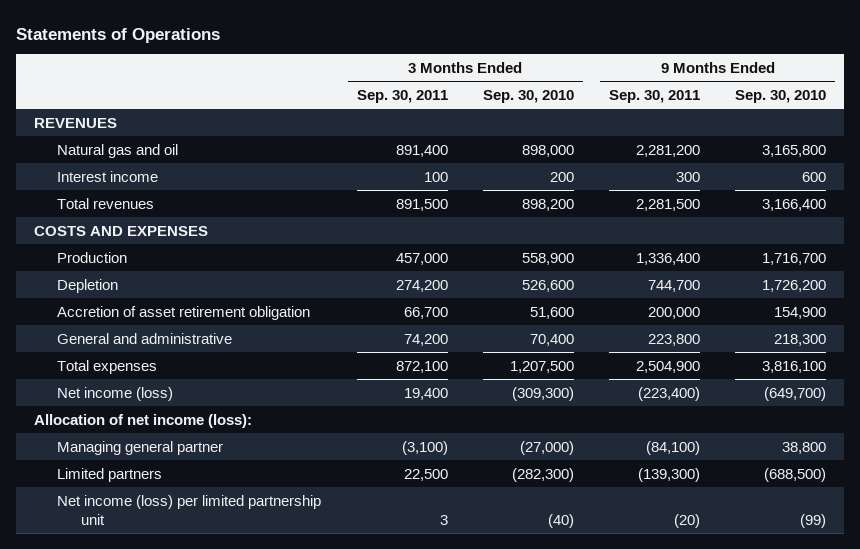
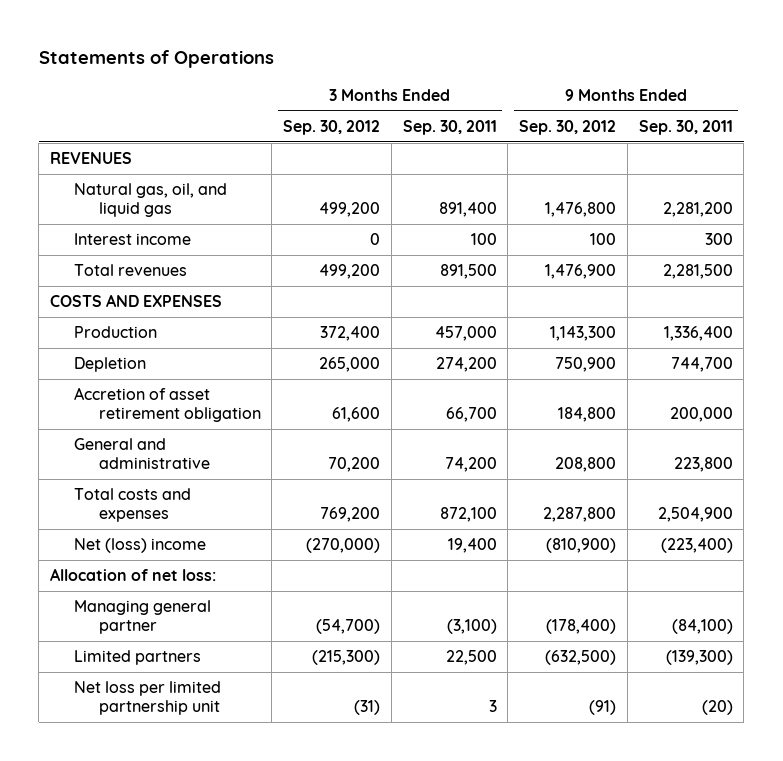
- | 3 Months Ended Sep. 30, 2011 | 3 Months Ended Sep. 30, 2010 | 9 Months Ended Sep. 30, 2011 | 9 Months Ended Sep. 30, 2010
+ | 3 Months Ended Sep. 30, 2012 | 3 Months Ended Sep. 30, 2011 | 9 Months Ended Sep. 30, 2012 | 9 Months Ended Sep. 30, 2011
- Natural gas and oil | 891,400 | 898,000 | 2,281,200 | 3,165,800
+ Natural gas, oil, and liquid gas | 499,200 | 891,400 | 1,476,800 | 2,281,200
- Total expenses | 872,100 | 1,207,500 | 2,504,900 | 3,816,100
- Net income (loss) | 19,400 | (309,300) | (223,400) | (649,700)
- Allocation of net income (loss):
+ Total costs and expenses | 769,200 | 872,100 | 2,287,800 | 2,504,900
+ Net (loss) income | (270,000) | 19,400 | (810,900) | (223,400)
+ Allocation of net loss:
- Net income (loss) per limited partnership unit | 3 | (40) | (20) | (99)
+ Net loss per limited partnership unit | (31) | 3 | (91) | (20)

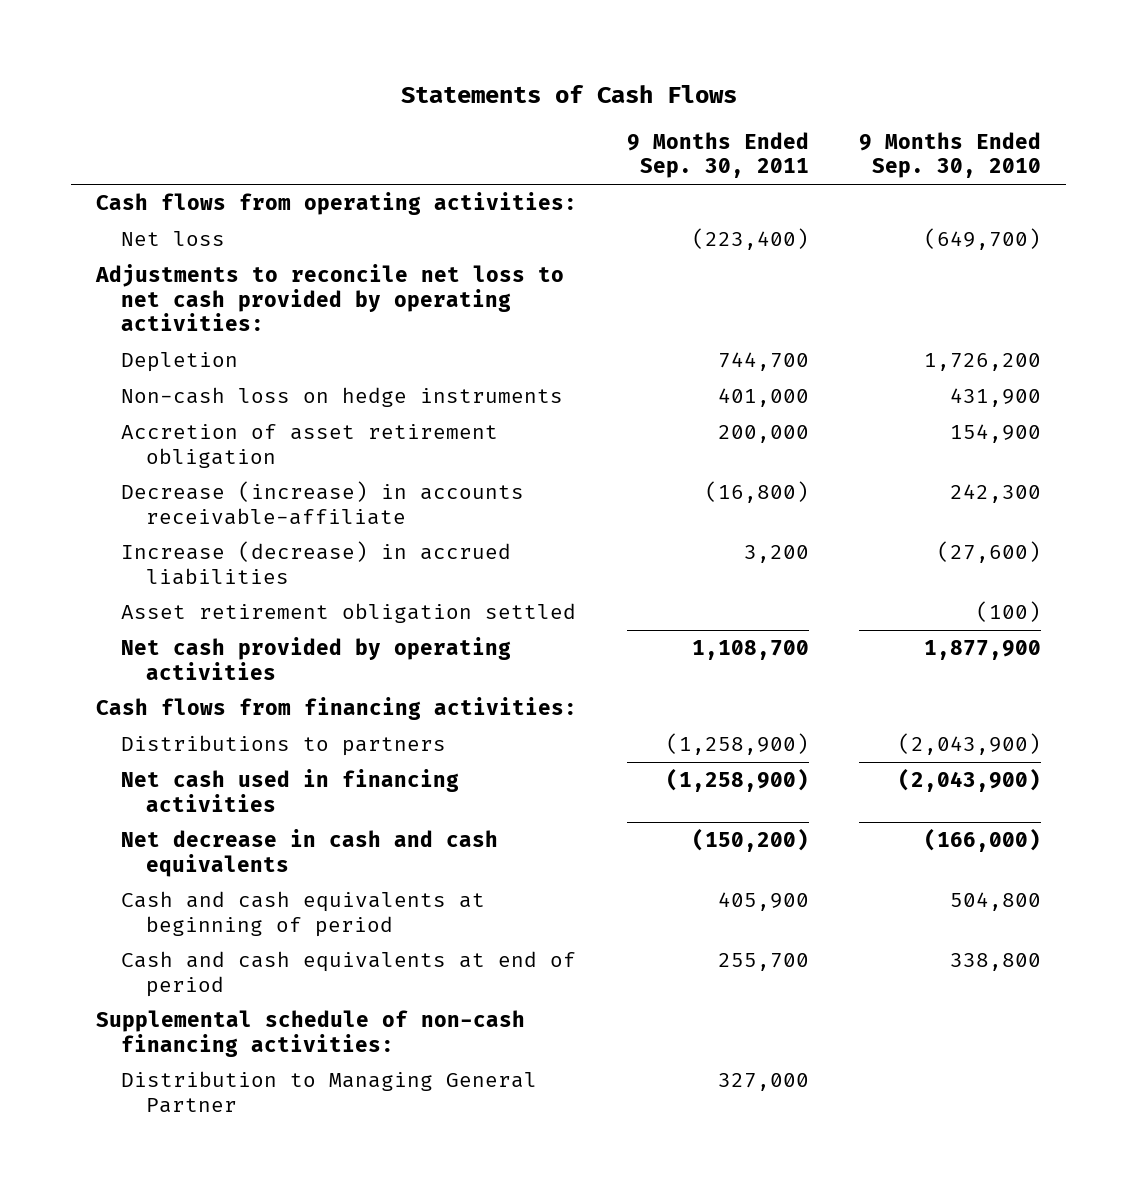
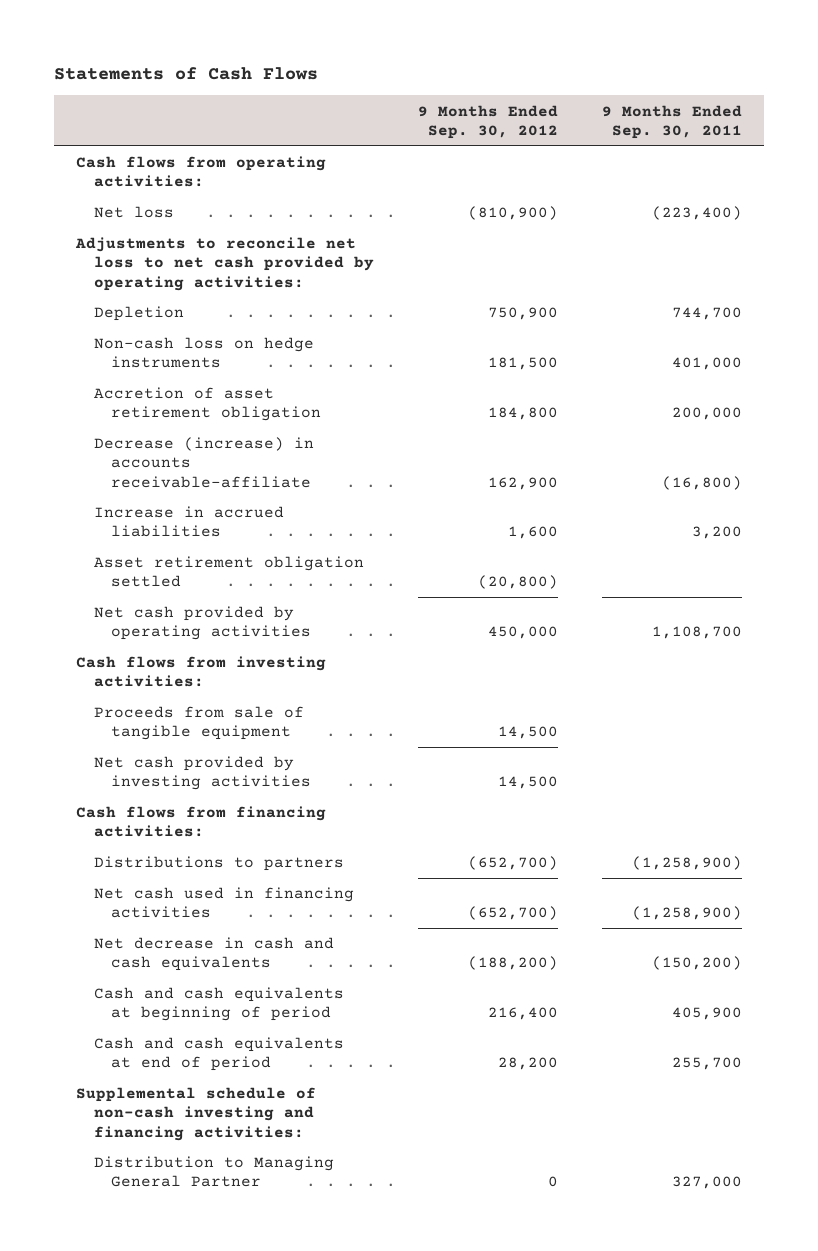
- | 9 Months Ended Sep. 30, 2011 | 9 Months Ended Sep. 30, 2010
+ | 9 Months Ended Sep. 30, 2012 | 9 Months Ended Sep. 30, 2011
- Increase (decrease) in accrued liabilities | 3,200 | (27,600)
+ Increase in accrued liabilities | 1,600 | 3,200
+ Cash flows from investing activities:
+ Proceeds from sale of tangible equipment | 14,500 |
+ Net cash provided by investing activities | 14,500 |
- Supplemental schedule of non-cash financing activities:
+ Supplemental schedule of non-cash investing and financing activities:

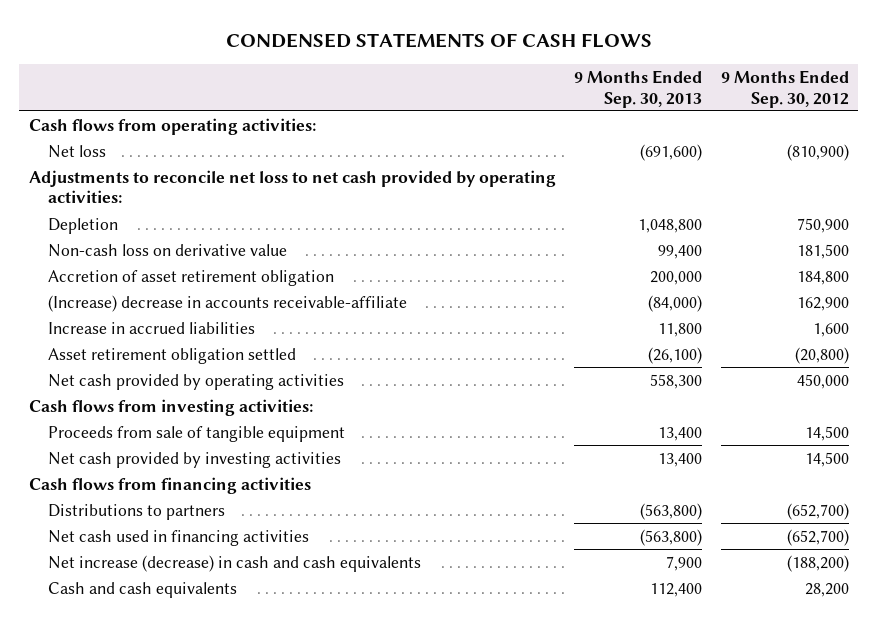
- Statements of Cash Flows
+ CONDENSED STATEMENTS OF CASH FLOWS
- | 9 Months Ended Sep. 30, 2012 | 9 Months Ended Sep. 30, 2011
+ | 9 Months Ended Sep. 30, 2013 | 9 Months Ended Sep. 30, 2012
- Non-cash loss on hedge instruments | 181,500 | 401,000
+ Non-cash loss on derivative value | 99,400 | 181,500
- Decrease (increase) in accounts receivable-affiliate | 162,900 | (16,800)
+ (Increase) decrease in accounts receivable-affiliate | (84,000) | 162,900
- Cash flows from financing activities:
+ Cash flows from financing activities
- Net decrease in cash and cash equivalents | (188,200) | (150,200)
- Cash and cash equivalents at beginning of period | 216,400 | 405,900
- Cash and cash equivalents at end of period | 28,200 | 255,700
- Supplemental schedule of non-cash investing and financing activities:
- Distribution to Managing General Partner | 0 | 327,000
+ Net increase (decrease) in cash and cash equivalents | 7,900 | (188,200)
+ Cash and cash equivalents | 112,400 | 28,200

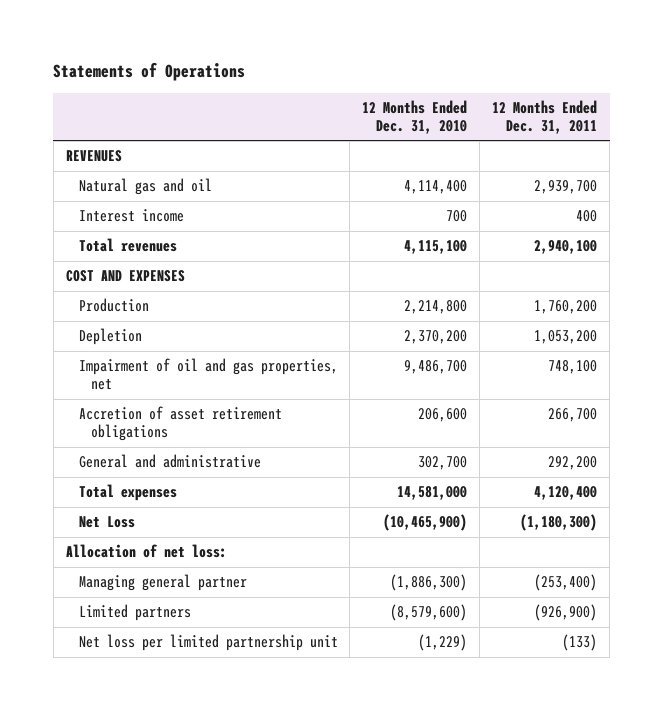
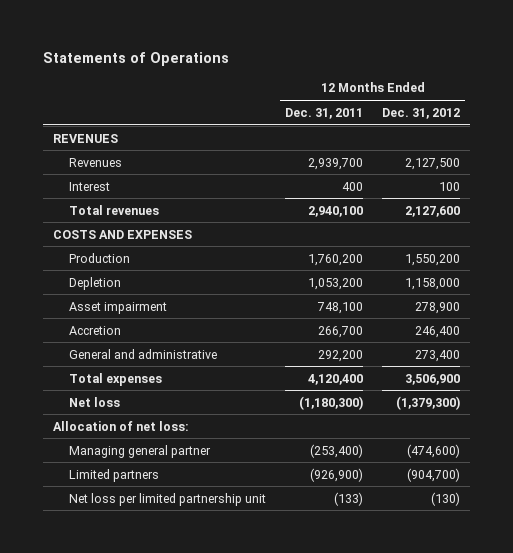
- | 12 Months Ended Dec. 31, 2010 | 12 Months Ended Dec. 31, 2011
+ | 12 Months Ended Dec. 31, 2011 | 12 Months Ended Dec. 31, 2012
- Natural gas and oil | 4,114,400 | 2,939,700
- Interest income | 700 | 400
+ Revenues | 2,939,700 | 2,127,500
+ Interest | 400 | 100
- COST AND EXPENSES
+ COSTS AND EXPENSES
- Impairment of oil and gas properties, net | 9,486,700 | 748,100
- Accretion of asset retirement obligations | 206,600 | 266,700
+ Asset impairment | 748,100 | 278,900
+ Accretion | 266,700 | 246,400
- Net Loss | (10,465,900) | (1,180,300)
+ Net loss | (1,180,300) | (1,379,300)

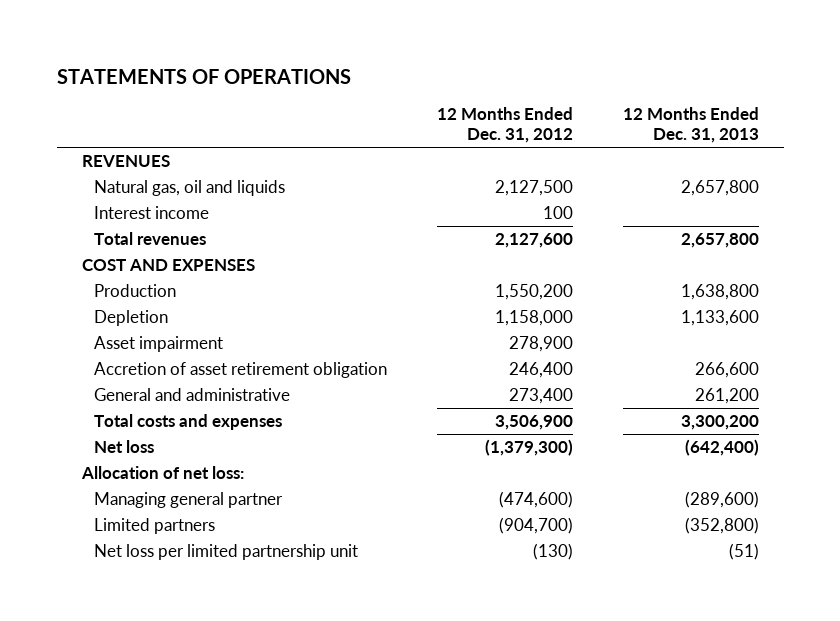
- Statements of Operations
+ STATEMENTS OF OPERATIONS
- | 12 Months Ended Dec. 31, 2011 | 12 Months Ended Dec. 31, 2012
+ | 12 Months Ended Dec. 31, 2012 | 12 Months Ended Dec. 31, 2013
- Revenues | 2,939,700 | 2,127,500
- Interest | 400 | 100
+ Natural gas, oil and liquids | 2,127,500 | 2,657,800
+ Interest income | 100 |
- COSTS AND EXPENSES
+ COST AND EXPENSES
- Accretion | 266,700 | 246,400
+ Accretion of asset retirement obligation | 246,400 | 266,600
- Total expenses | 4,120,400 | 3,506,900
+ Total costs and expenses | 3,506,900 | 3,300,200

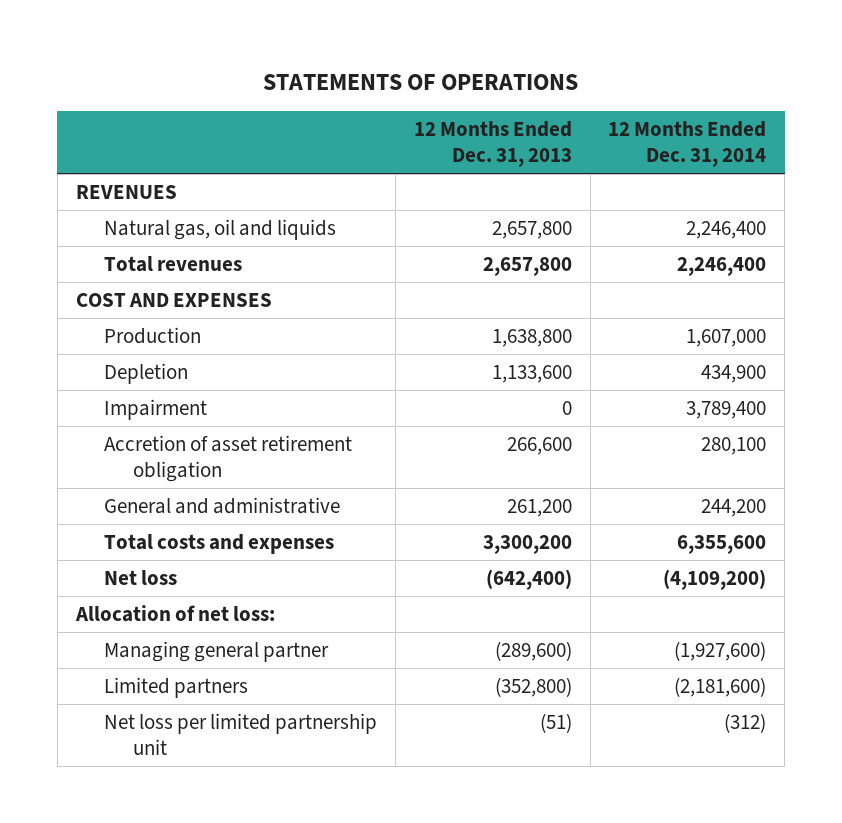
- | 12 Months Ended Dec. 31, 2012 | 12 Months Ended Dec. 31, 2013
+ | 12 Months Ended Dec. 31, 2013 | 12 Months Ended Dec. 31, 2014
- Interest income | 100 |
- Asset impairment | 278,900 |
+ Impairment | 0 | 3,789,400

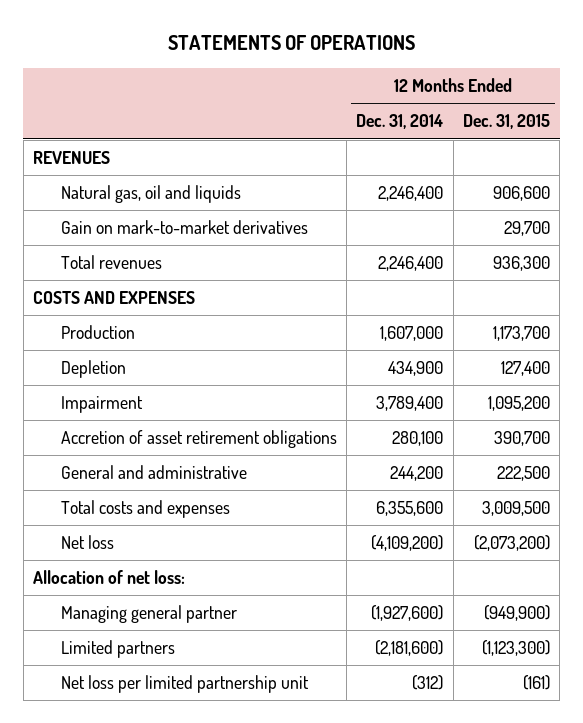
- | 12 Months Ended Dec. 31, 2013 | 12 Months Ended Dec. 31, 2014
+ | 12 Months Ended Dec. 31, 2014 | 12 Months Ended Dec. 31, 2015
+ Gain on mark-to-market derivatives | | 29,700
- COST AND EXPENSES
+ COSTS AND EXPENSES
- Accretion of asset retirement obligation | 266,600 | 280,100
+ Accretion of asset retirement obligations | 280,100 | 390,700

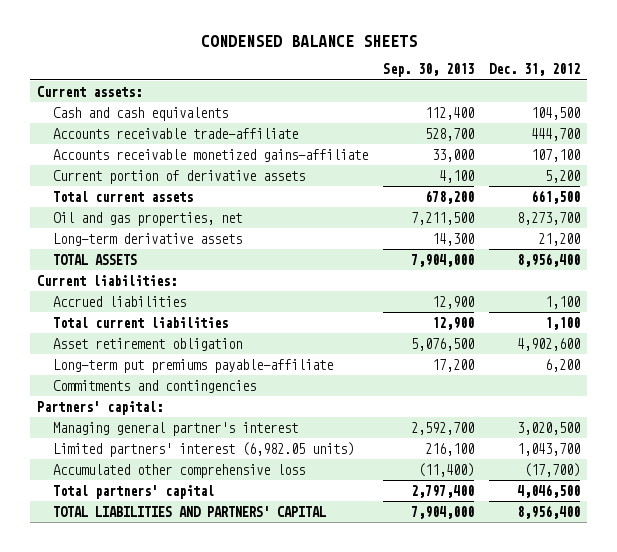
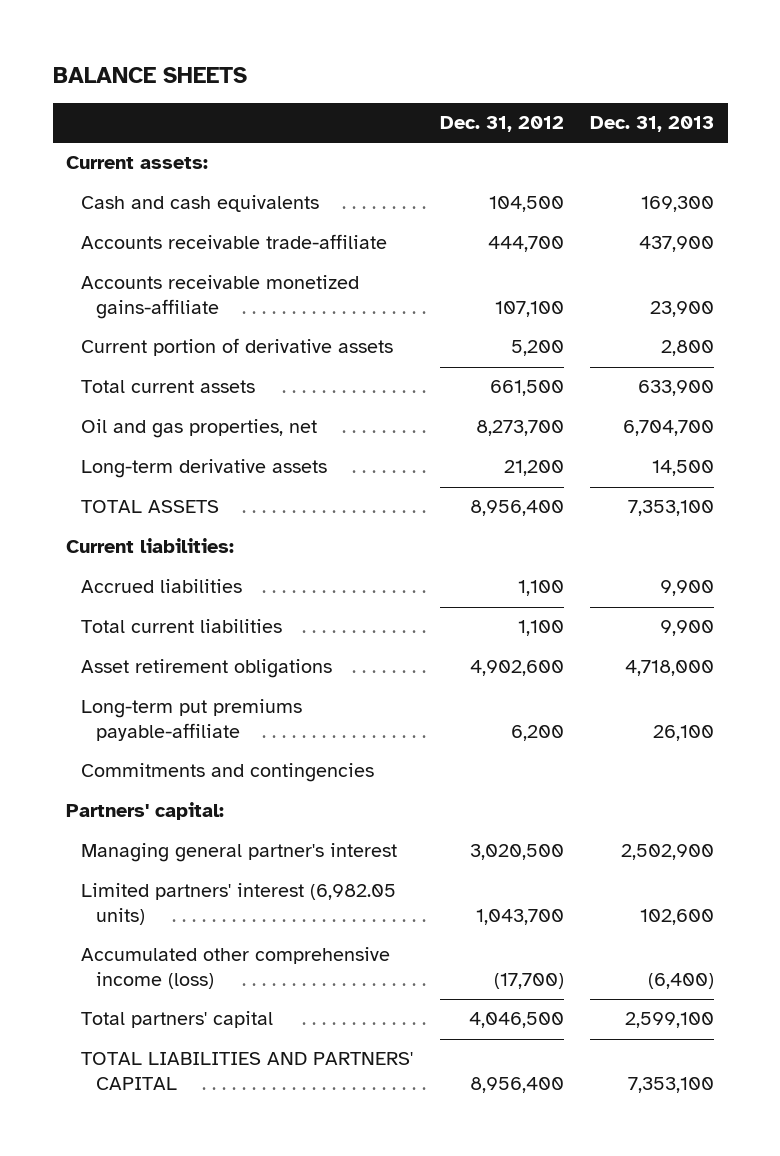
- CONDENSED BALANCE SHEETS
+ BALANCE SHEETS
- | Sep. 30, 2013 | Dec. 31, 2012
+ | Dec. 31, 2012 | Dec. 31, 2013
- Asset retirement obligation | 5,076,500 | 4,902,600
+ Asset retirement obligations | 4,902,600 | 4,718,000
- Accumulated other comprehensive loss | (11,400) | (17,700)
+ Accumulated other comprehensive income (loss) | (17,700) | (6,400)

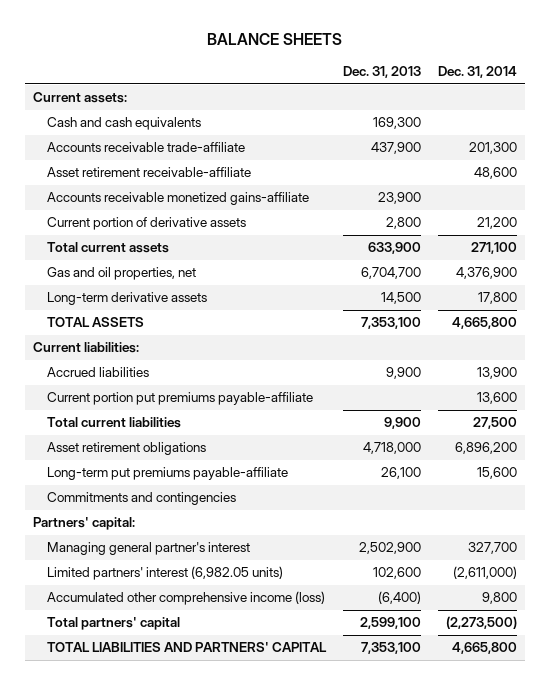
- | Dec. 31, 2012 | Dec. 31, 2013
+ | Dec. 31, 2013 | Dec. 31, 2014
+ Asset retirement receivable-affiliate | | 48,600
- Oil and gas properties, net | 8,273,700 | 6,704,700
+ Gas and oil properties, net | 6,704,700 | 4,376,900
+ Current portion put premiums payable-affiliate | | 13,600

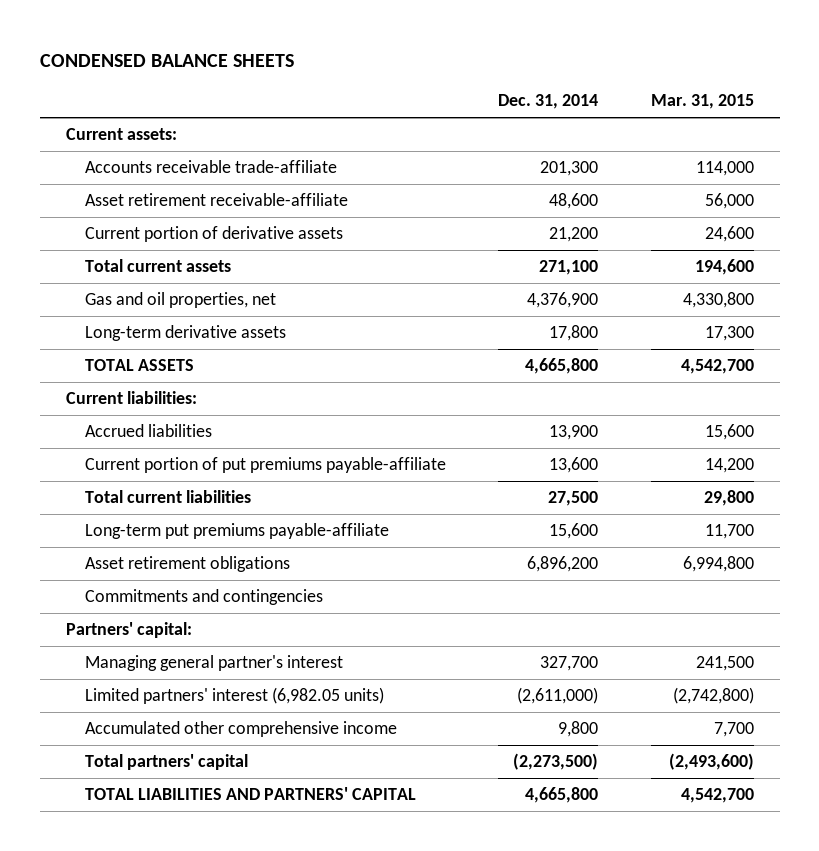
- BALANCE SHEETS
+ CONDENSED BALANCE SHEETS
- | Dec. 31, 2013 | Dec. 31, 2014
+ | Dec. 31, 2014 | Mar. 31, 2015
- Cash and cash equivalents | 169,300 |
- Accounts receivable monetized gains-affiliate | 23,900 |
- Current portion put premiums payable-affiliate | | 13,600
+ Current portion of put premiums payable-affiliate | 13,600 | 14,200
moved down: Asset retirement obligations | 6,896,200 | 6,994,800
- Accumulated other comprehensive income (loss) | (6,400) | 9,800
+ Accumulated other comprehensive income | 9,800 | 7,700

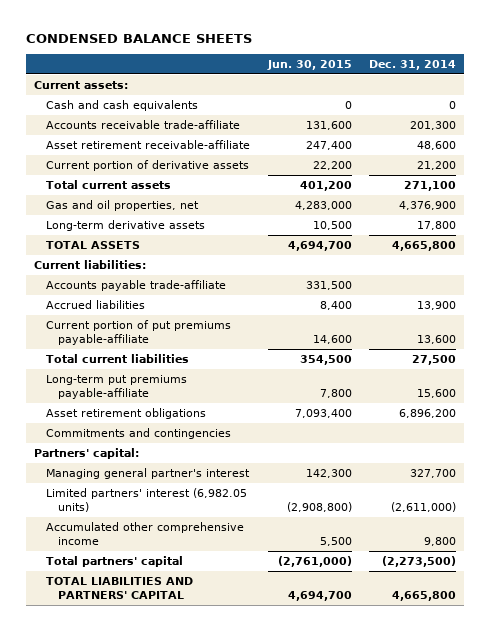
- | Dec. 31, 2014 | Mar. 31, 2015
+ | Jun. 30, 2015 | Dec. 31, 2014
+ Cash and cash equivalents | 0 | 0
+ Accounts payable trade-affiliate | 331,500 |

